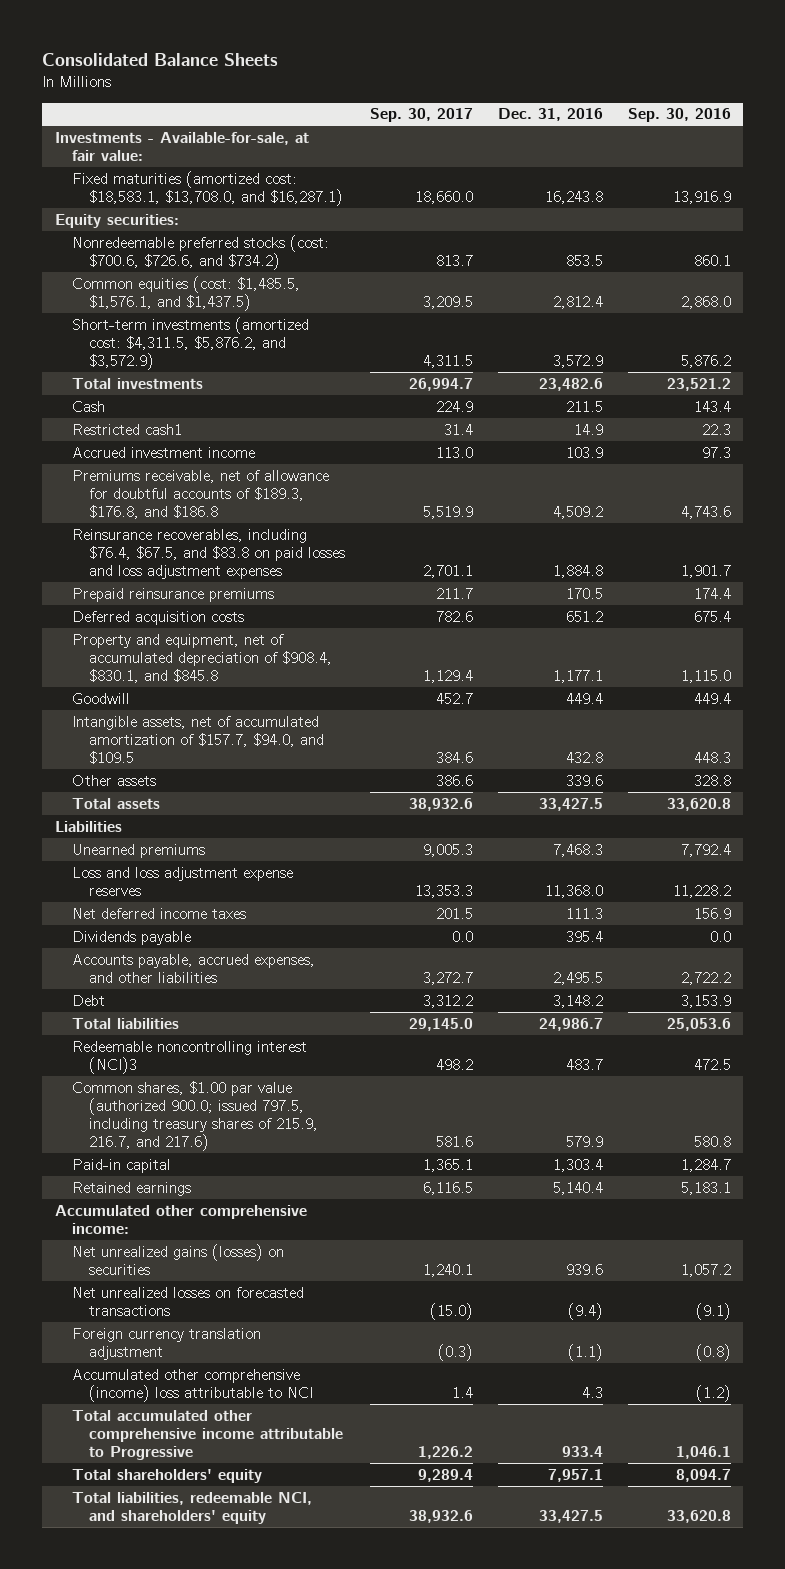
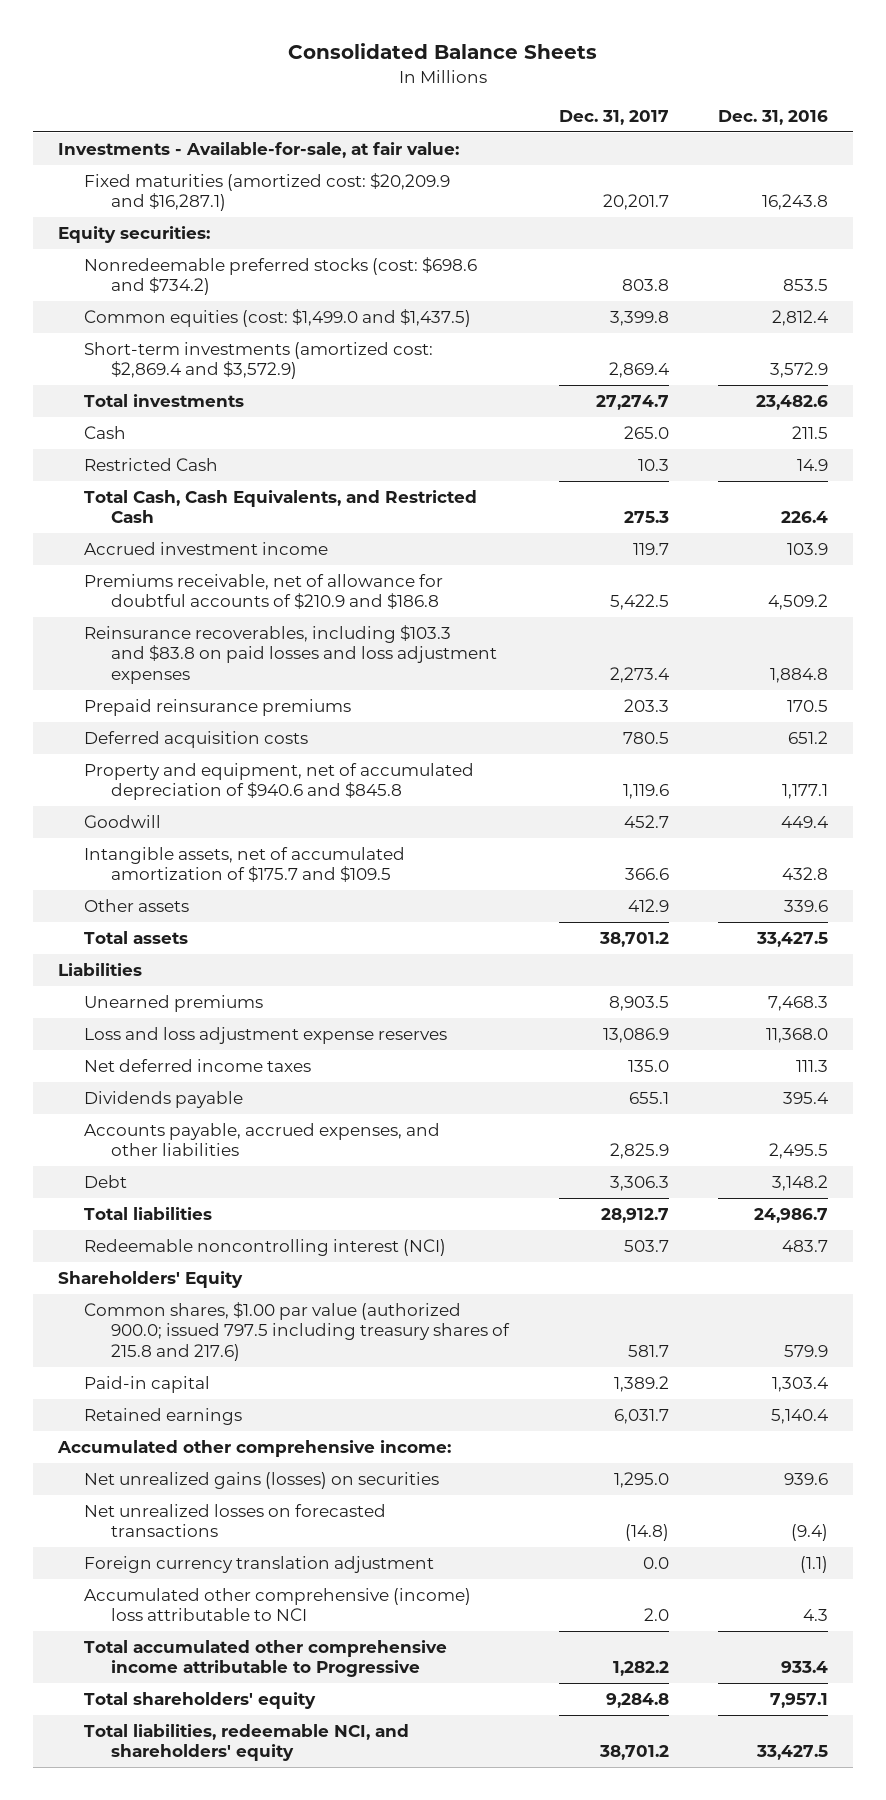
- | Sep. 30, 2017 | Dec. 31, 2016 | Sep. 30, 2016
+ | Dec. 31, 2017 | Dec. 31, 2016
- Fixed maturities (amortized cost: $18,583.1, $13,708.0, and $16,287.1) | 18,660.0 | 16,243.8 | 13,916.9
+ Fixed maturities (amortized cost: $20,209.9 and $16,287.1) | 20,201.7 | 16,243.8
- Nonredeemable preferred stocks (cost: $700.6, $726.6, and $734.2) | 813.7 | 853.5 | 860.1
- Common equities (cost: $1,485.5, $1,576.1, and $1,437.5) | 3,209.5 | 2,812.4 | 2,868.0
- Short-term investments (amortized cost: $4,311.5, $5,876.2, and $3,572.9) | 4,311.5 | 3,572.9 | 5,876.2
+ Nonredeemable preferred stocks (cost: $698.6 and $734.2) | 803.8 | 853.5
+ Common equities (cost: $1,499.0 and $1,437.5) | 3,399.8 | 2,812.4
+ Short-term investments (amortized cost: $2,869.4 and $3,572.9) | 2,869.4 | 3,572.9
- Restricted cash1 | 31.4 | 14.9 | 22.3
+ Restricted Cash | 10.3 | 14.9
+ Total Cash, Cash Equivalents, and Restricted Cash | 275.3 | 226.4
- Premiums receivable, net of allowance for doubtful accounts of $189.3, $176.8, and $186.8 | 5,519.9 | 4,509.2 | 4,743.6
- Reinsurance recoverables, including $76.4, $67.5, and $83.8 on paid losses and loss adjustment expenses | 2,701.1 | 1,884.8 | 1,901.7
+ Premiums receivable, net of allowance for doubtful accounts of $210.9 and $186.8 | 5,422.5 | 4,509.2
+ Reinsurance recoverables, including $103.3 and $83.8 on paid losses and loss adjustment expenses | 2,273.4 | 1,884.8
- Property and equipment, net of accumulated depreciation of $908.4, $830.1, and $845.8 | 1,129.4 | 1,177.1 | 1,115.0
+ Property and equipment, net of accumulated depreciation of $940.6 and $845.8 | 1,119.6 | 1,177.1
- Intangible assets, net of accumulated amortization of $157.7, $94.0, and $109.5 | 384.6 | 432.8 | 448.3
+ Intangible assets, net of accumulated amortization of $175.7 and $109.5 | 366.6 | 432.8
- Redeemable noncontrolling interest (NCI)3 | 498.2 | 483.7 | 472.5
- Common shares, $1.00 par value (authorized 900.0; issued 797.5, including treasury shares of 215.9, 216.7, and 217.6) | 581.6 | 579.9 | 580.8
+ Redeemable noncontrolling interest (NCI) | 503.7 | 483.7
+ Shareholders' Equity
+ Common shares, $1.00 par value (authorized 900.0; issued 797.5 including treasury shares of 215.8 and 217.6) | 581.7 | 579.9

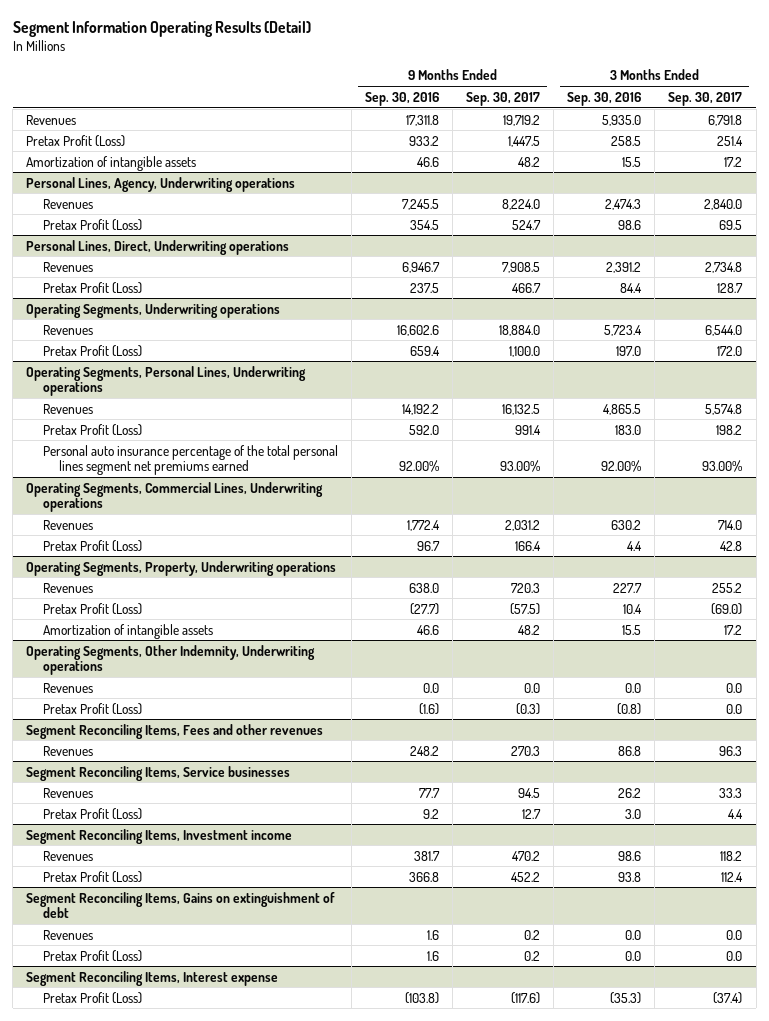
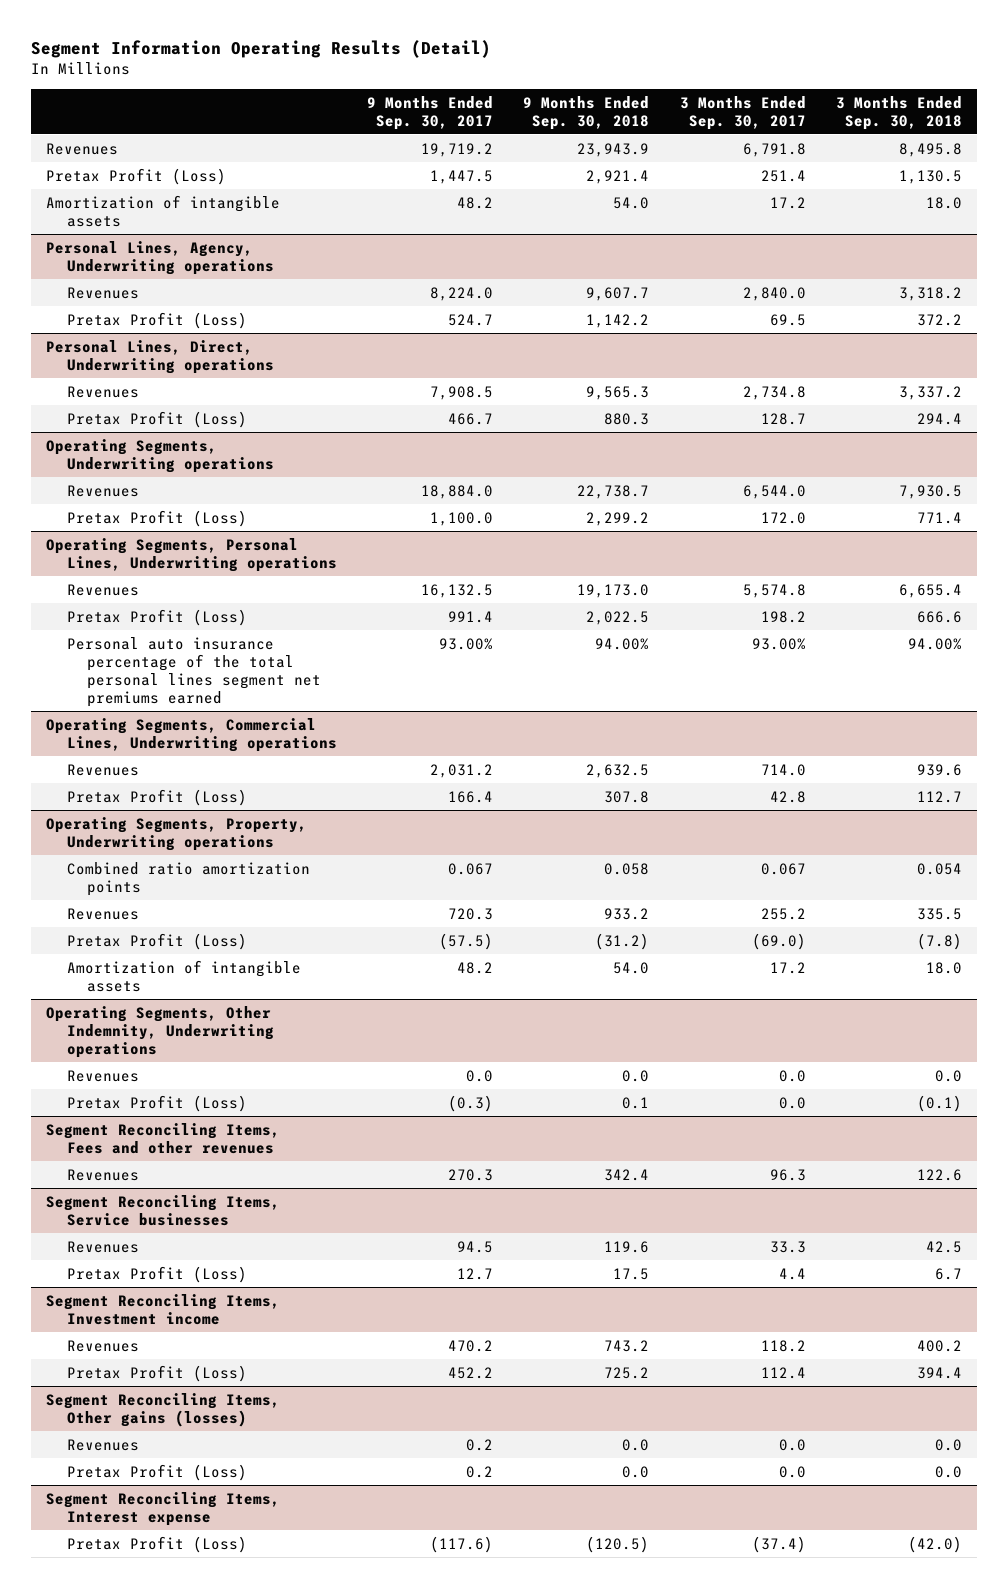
- | 9 Months Ended Sep. 30, 2016 | 9 Months Ended Sep. 30, 2017 | 3 Months Ended Sep. 30, 2016 | 3 Months Ended Sep. 30, 2017
+ | 9 Months Ended Sep. 30, 2017 | 9 Months Ended Sep. 30, 2018 | 3 Months Ended Sep. 30, 2017 | 3 Months Ended Sep. 30, 2018
@ Operating Segments, Property, Underwriting operations
+ Combined ratio amortization points | 0.067 | 0.058 | 0.067 | 0.054
- Segment Reconciling Items, Gains on extinguishment of debt
+ Segment Reconciling Items, Other gains (losses)

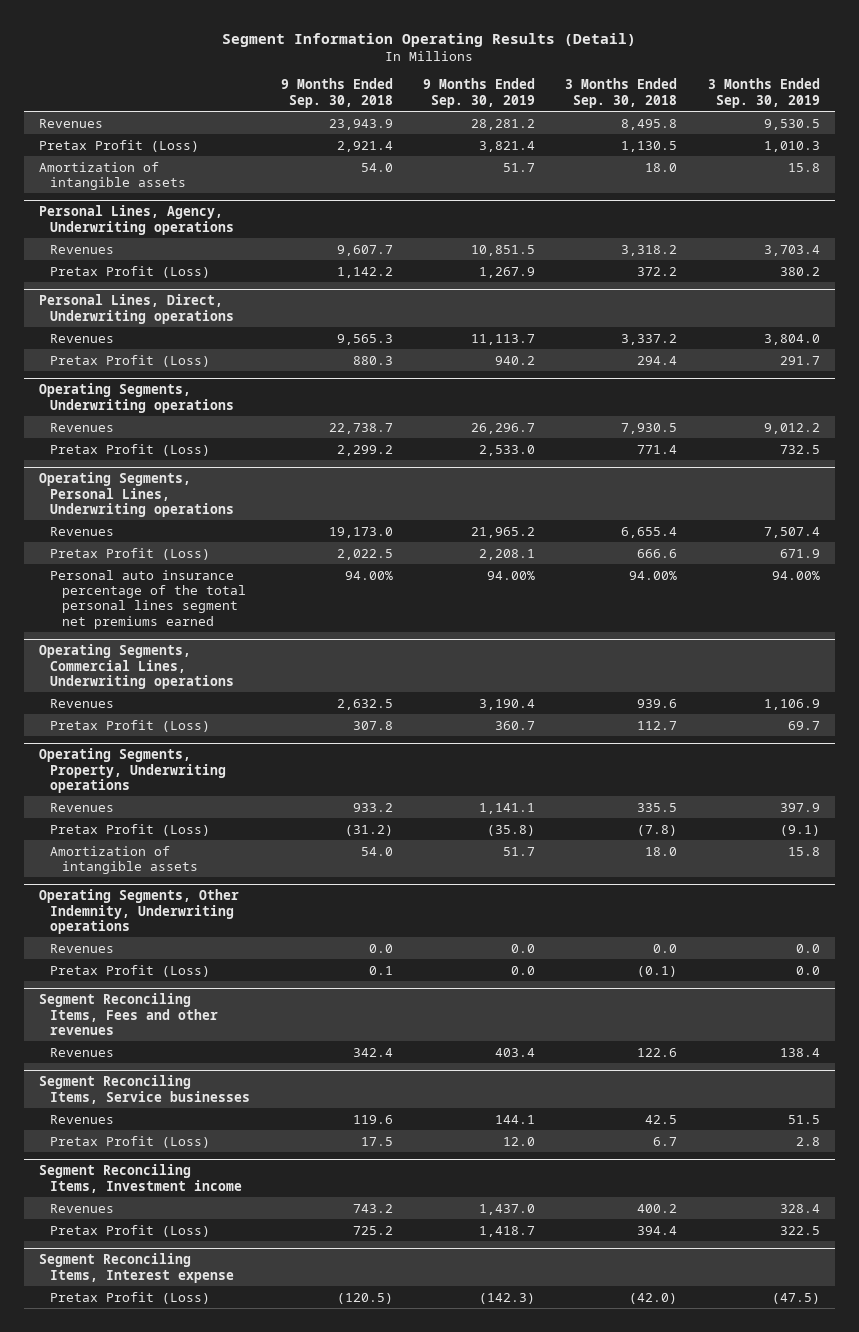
- | 9 Months Ended Sep. 30, 2017 | 9 Months Ended Sep. 30, 2018 | 3 Months Ended Sep. 30, 2017 | 3 Months Ended Sep. 30, 2018
+ | 9 Months Ended Sep. 30, 2018 | 9 Months Ended Sep. 30, 2019 | 3 Months Ended Sep. 30, 2018 | 3 Months Ended Sep. 30, 2019
@ Operating Segments, Property, Underwriting operations
- Combined ratio amortization points | 0.067 | 0.058 | 0.067 | 0.054
- Segment Reconciling Items, Other gains (losses)
- Revenues | 0.2 | 0.0 | 0.0 | 0.0
- Pretax Profit (Loss) | 0.2 | 0.0 | 0.0 | 0.0

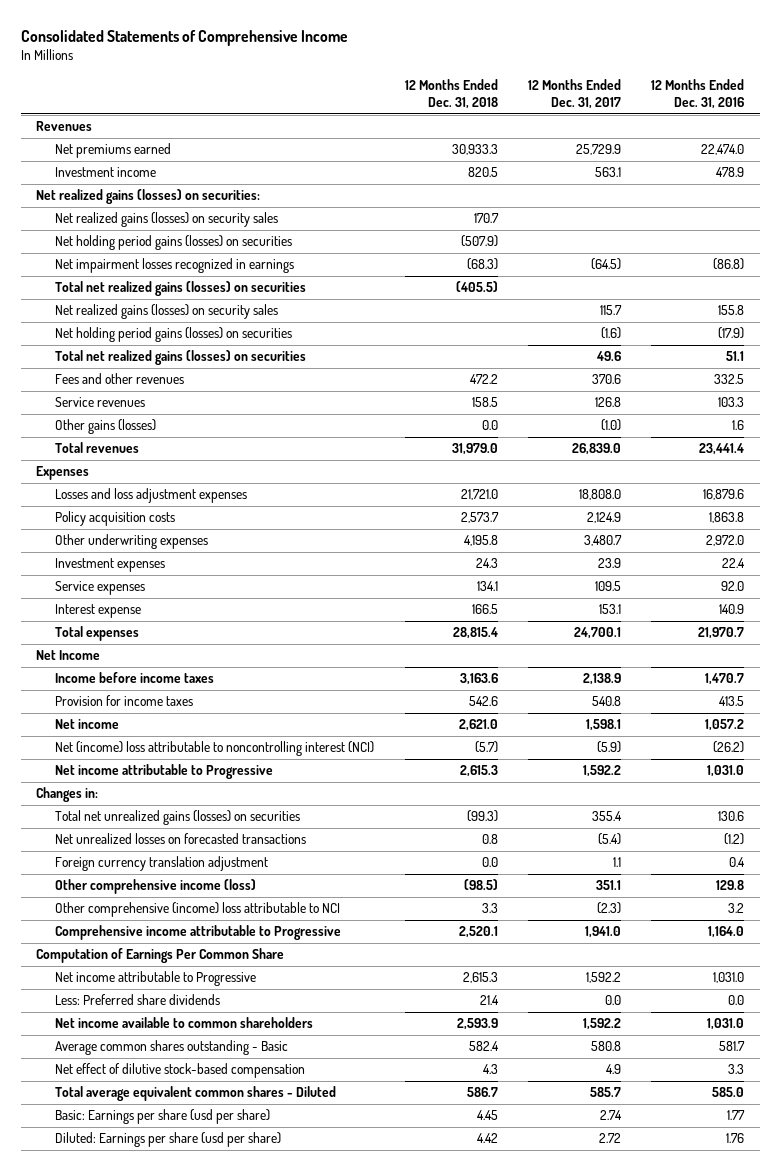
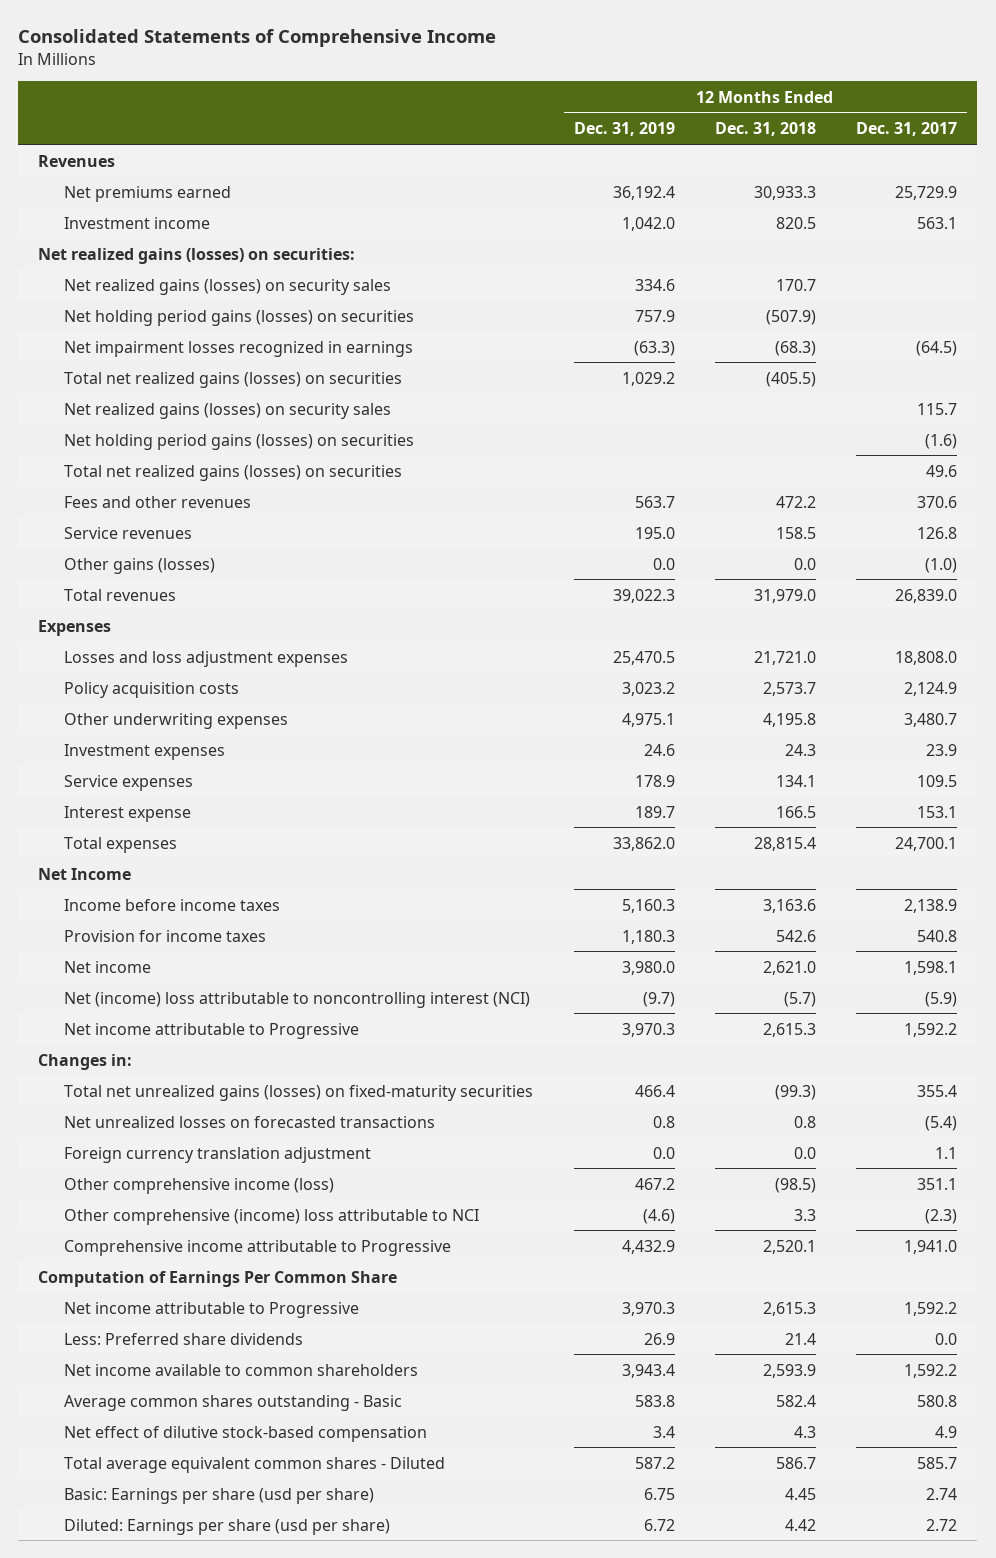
- | 12 Months Ended Dec. 31, 2018 | 12 Months Ended Dec. 31, 2017 | 12 Months Ended Dec. 31, 2016
+ | 12 Months Ended Dec. 31, 2019 | 12 Months Ended Dec. 31, 2018 | 12 Months Ended Dec. 31, 2017
- Total net unrealized gains (losses) on securities | (99.3) | 355.4 | 130.6
+ Total net unrealized gains (losses) on fixed-maturity securities | 466.4 | (99.3) | 355.4

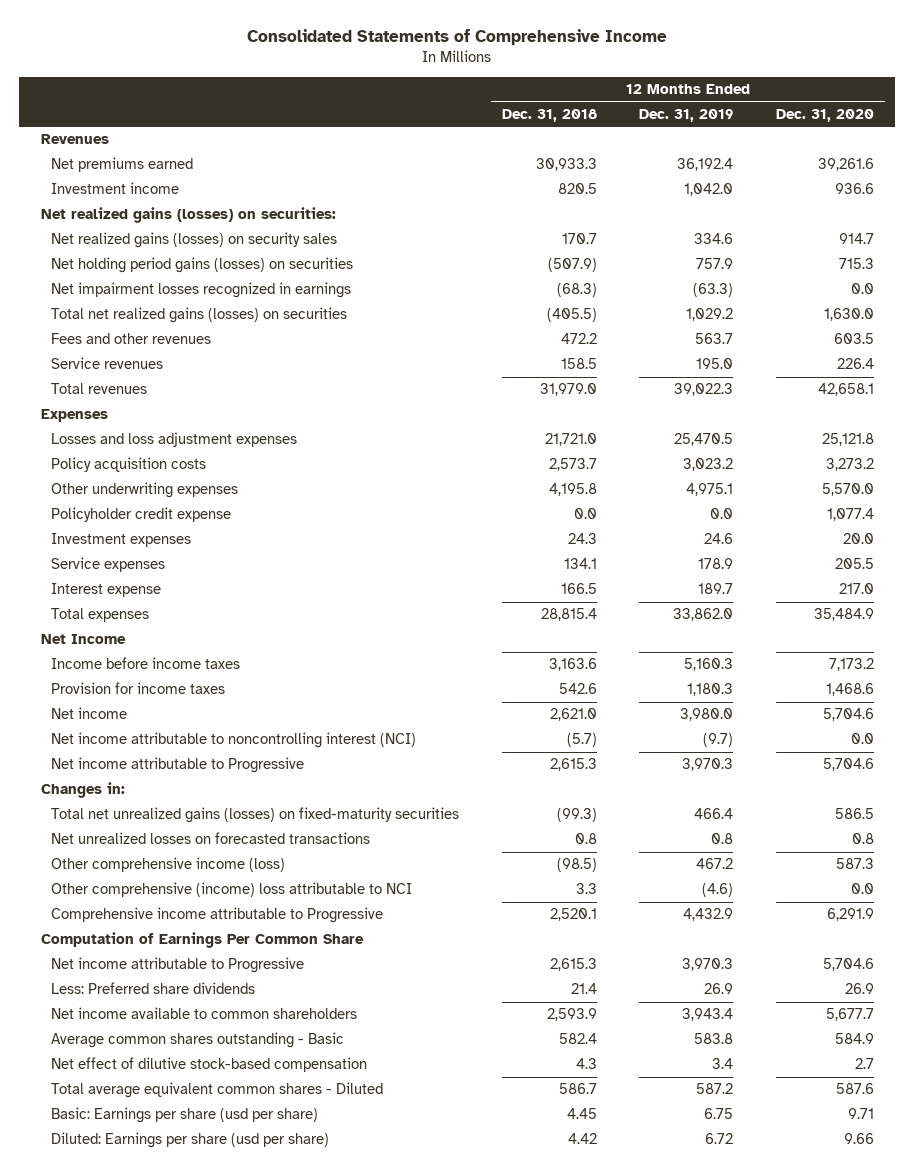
- | 12 Months Ended Dec. 31, 2019 | 12 Months Ended Dec. 31, 2018 | 12 Months Ended Dec. 31, 2017
+ | 12 Months Ended Dec. 31, 2018 | 12 Months Ended Dec. 31, 2019 | 12 Months Ended Dec. 31, 2020
- Net realized gains (losses) on security sales | | | 115.7
- Net holding period gains (losses) on securities | | | (1.6)
- Total net realized gains (losses) on securities | | | 49.6
- Other gains (losses) | 0.0 | 0.0 | (1.0)
+ Policyholder credit expense | 0.0 | 0.0 | 1,077.4
- Net (income) loss attributable to noncontrolling interest (NCI) | (9.7) | (5.7) | (5.9)
+ Net income attributable to noncontrolling interest (NCI) | (5.7) | (9.7) | 0.0
- Foreign currency translation adjustment | 0.0 | 0.0 | 1.1

